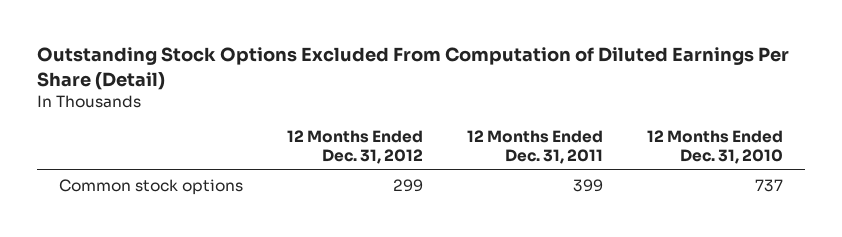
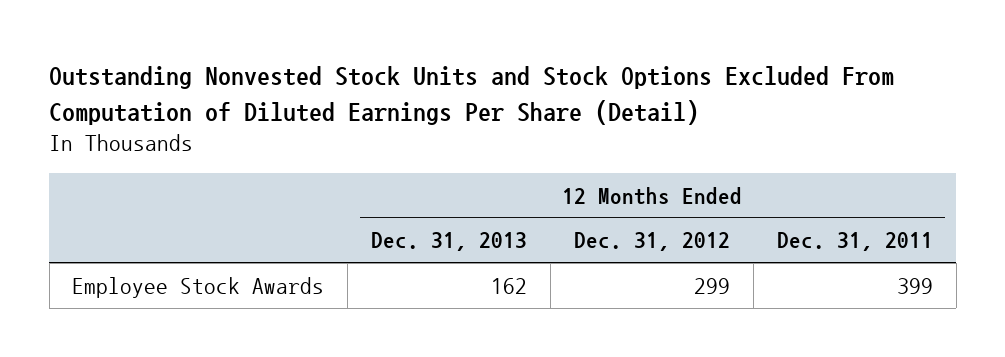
- Outstanding Stock Options Excluded From Computation of Diluted Earnings Per Share (Detail)
+ Outstanding Nonvested Stock Units and Stock Options Excluded From Computation of Diluted Earnings Per Share (Detail)
- | 12 Months Ended Dec. 31, 2012 | 12 Months Ended Dec. 31, 2011 | 12 Months Ended Dec. 31, 2010
+ | 12 Months Ended Dec. 31, 2013 | 12 Months Ended Dec. 31, 2012 | 12 Months Ended Dec. 31, 2011
- Common stock options | 299 | 399 | 737
+ Employee Stock Awards | 162 | 299 | 399

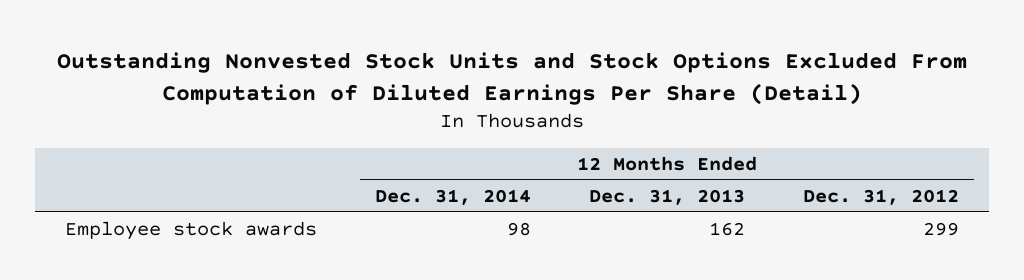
- | 12 Months Ended Dec. 31, 2013 | 12 Months Ended Dec. 31, 2012 | 12 Months Ended Dec. 31, 2011
+ | 12 Months Ended Dec. 31, 2014 | 12 Months Ended Dec. 31, 2013 | 12 Months Ended Dec. 31, 2012
- Employee Stock Awards | 162 | 299 | 399
+ Employee stock awards | 98 | 162 | 299

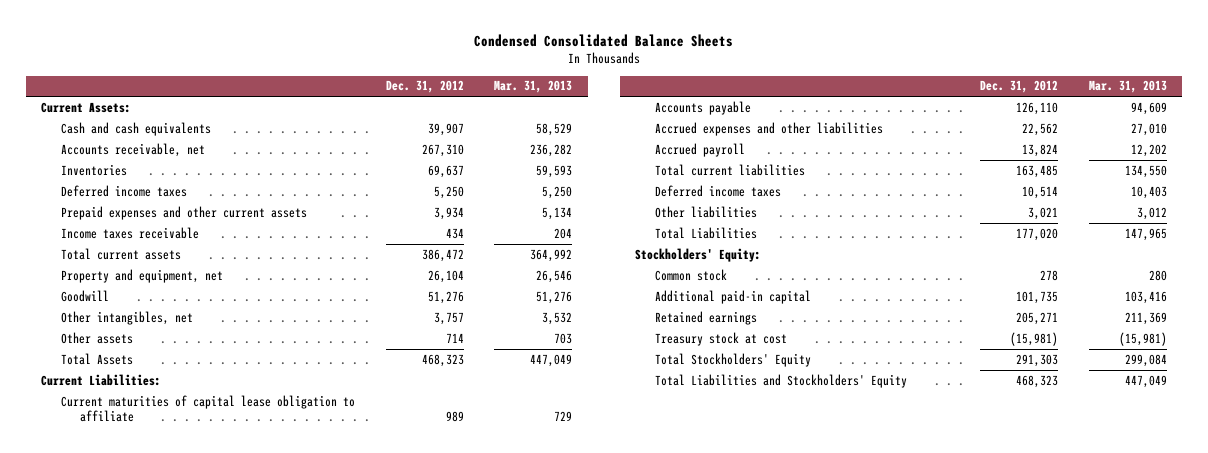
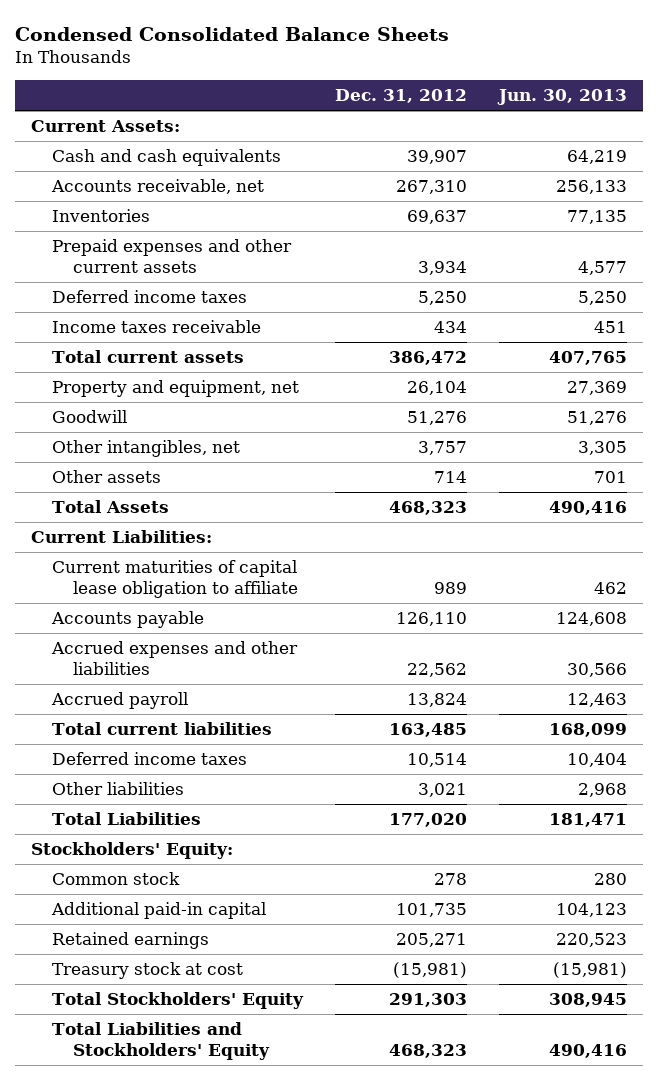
- | Dec. 31, 2012 | Mar. 31, 2013
+ | Dec. 31, 2012 | Jun. 30, 2013
moved down: Deferred income taxes | 5,250 | 5,250

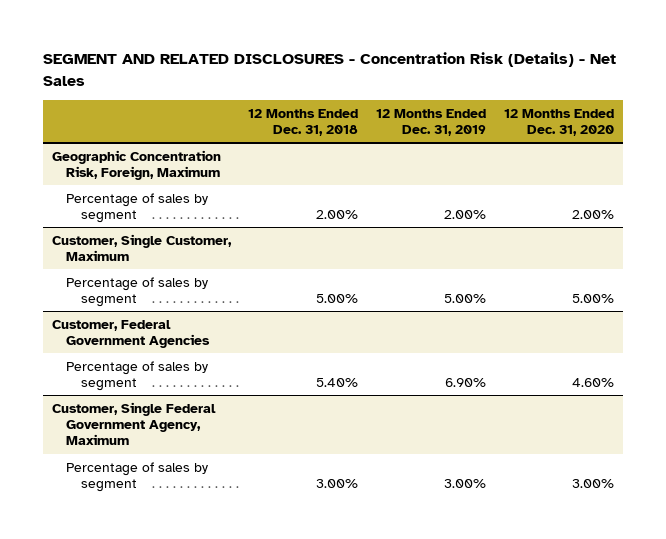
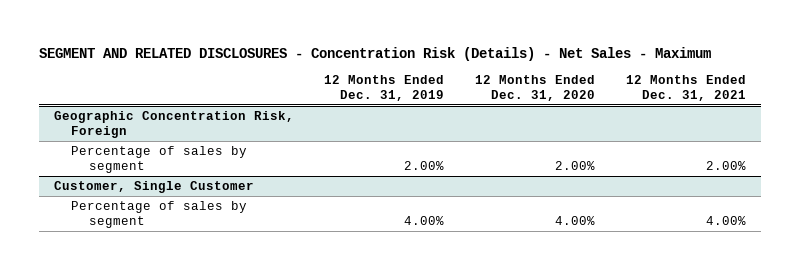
- SEGMENT AND RELATED DISCLOSURES - Concentration Risk (Details) - Net Sales
+ SEGMENT AND RELATED DISCLOSURES - Concentration Risk (Details) - Net Sales - Maximum
- | 12 Months Ended Dec. 31, 2018 | 12 Months Ended Dec. 31, 2019 | 12 Months Ended Dec. 31, 2020
+ | 12 Months Ended Dec. 31, 2019 | 12 Months Ended Dec. 31, 2020 | 12 Months Ended Dec. 31, 2021
- Geographic Concentration Risk, Foreign, Maximum
+ Geographic Concentration Risk, Foreign
- Customer, Single Customer, Maximum
- Percentage of sales by segment | 5.00% | 5.00% | 5.00%
- Customer, Federal Government Agencies
- Percentage of sales by segment | 5.40% | 6.90% | 4.60%
- Customer, Single Federal Government Agency, Maximum
- Percentage of sales by segment | 3.00% | 3.00% | 3.00%
+ Customer, Single Customer
+ Percentage of sales by segment | 4.00% | 4.00% | 4.00%

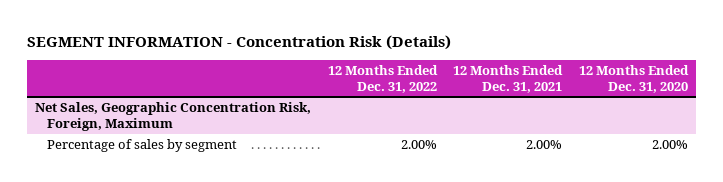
- SEGMENT AND RELATED DISCLOSURES - Concentration Risk (Details) - Net Sales - Maximum
+ SEGMENT INFORMATION - Concentration Risk (Details)
- | 12 Months Ended Dec. 31, 2019 | 12 Months Ended Dec. 31, 2020 | 12 Months Ended Dec. 31, 2021
+ | 12 Months Ended Dec. 31, 2022 | 12 Months Ended Dec. 31, 2021 | 12 Months Ended Dec. 31, 2020
- Geographic Concentration Risk, Foreign
+ Net Sales, Geographic Concentration Risk, Foreign, Maximum
- Customer, Single Customer
- Percentage of sales by segment | 4.00% | 4.00% | 4.00%

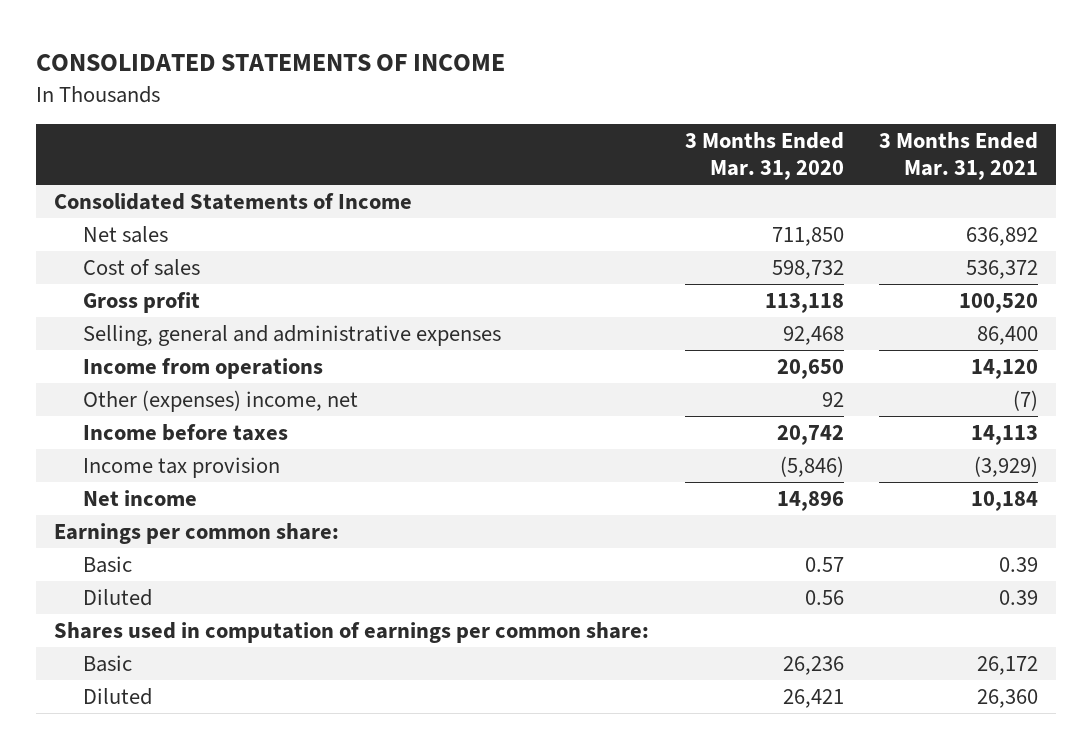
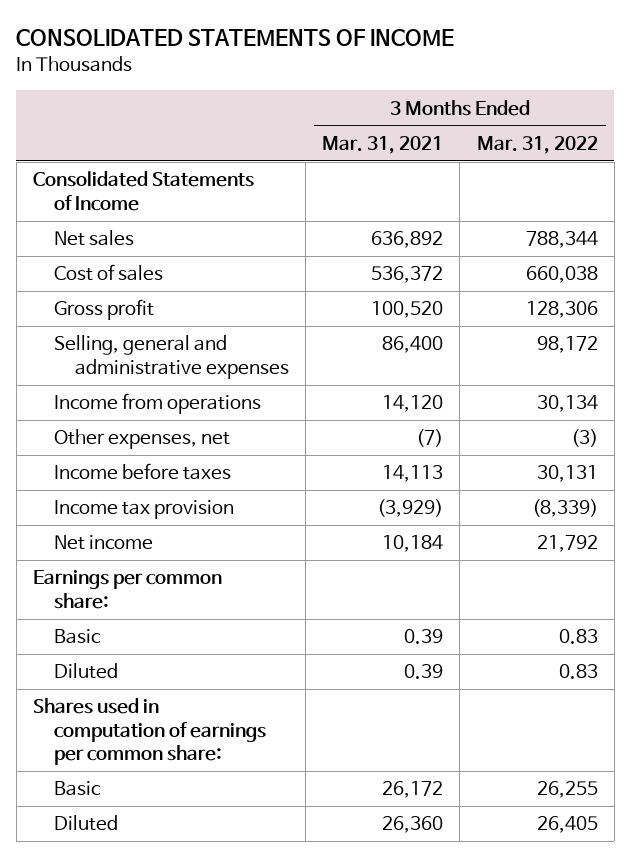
- | 3 Months Ended Mar. 31, 2020 | 3 Months Ended Mar. 31, 2021
+ | 3 Months Ended Mar. 31, 2021 | 3 Months Ended Mar. 31, 2022
- Other (expenses) income, net | 92 | (7)
+ Other expenses, net | (7) | (3)

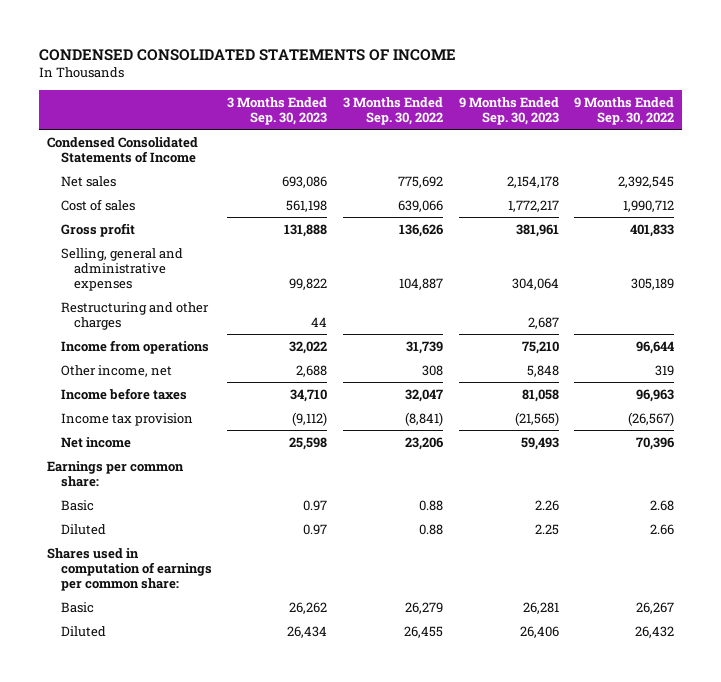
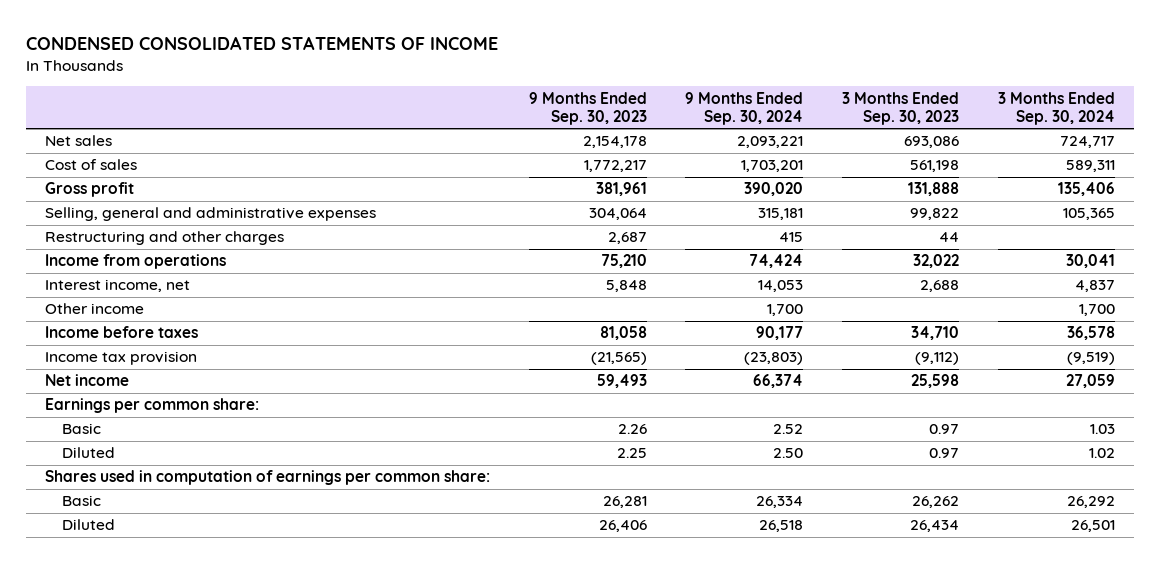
- | 3 Months Ended Sep. 30, 2023 | 3 Months Ended Sep. 30, 2022 | 9 Months Ended Sep. 30, 2023 | 9 Months Ended Sep. 30, 2022
+ | 9 Months Ended Sep. 30, 2023 | 9 Months Ended Sep. 30, 2024 | 3 Months Ended Sep. 30, 2023 | 3 Months Ended Sep. 30, 2024
- Condensed Consolidated Statements of Income
- Other income, net | 2,688 | 308 | 5,848 | 319
+ Interest income, net | 5,848 | 14,053 | 2,688 | 4,837
+ Other income | | 1,700 | | 1,700

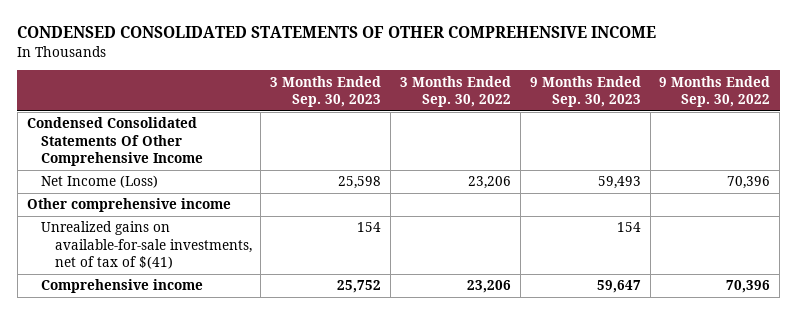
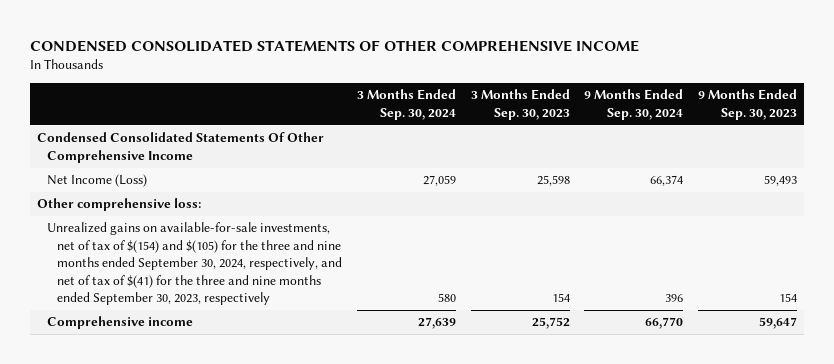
- | 3 Months Ended Sep. 30, 2023 | 3 Months Ended Sep. 30, 2022 | 9 Months Ended Sep. 30, 2023 | 9 Months Ended Sep. 30, 2022
+ | 3 Months Ended Sep. 30, 2024 | 3 Months Ended Sep. 30, 2023 | 9 Months Ended Sep. 30, 2024 | 9 Months Ended Sep. 30, 2023
- Other comprehensive income
- Unrealized gains on available-for-sale investments, net of tax of $(41) | 154 | | 154 |
+ Other comprehensive loss:
+ Unrealized gains on available-for-sale investments, net of tax of $(154) and $(105) for the three and nine months ended September 30, 2024, respectively, and net of tax of $(41) for the three and nine months ended September 30, 2023, respectively | 580 | 154 | 396 | 154

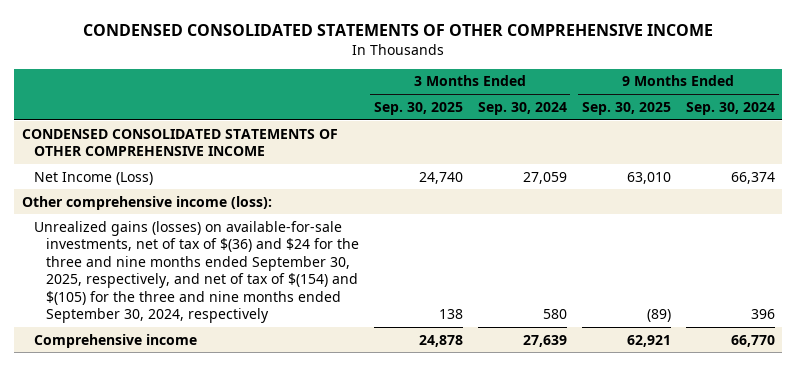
- | 3 Months Ended Sep. 30, 2024 | 3 Months Ended Sep. 30, 2023 | 9 Months Ended Sep. 30, 2024 | 9 Months Ended Sep. 30, 2023
+ | 3 Months Ended Sep. 30, 2025 | 3 Months Ended Sep. 30, 2024 | 9 Months Ended Sep. 30, 2025 | 9 Months Ended Sep. 30, 2024
- Condensed Consolidated Statements Of Other Comprehensive Income
+ CONDENSED CONSOLIDATED STATEMENTS OF OTHER COMPREHENSIVE INCOME
- Other comprehensive loss:
- Unrealized gains on available-for-sale investments, net of tax of $(154) and $(105) for the three and nine months ended September 30, 2024, respectively, and net of tax of $(41) for the three and nine months ended September 30, 2023, respectively | 580 | 154 | 396 | 154
+ Other comprehensive income (loss):
+ Unrealized gains (losses) on available-for-sale investments, net of tax of $(36) and $24 for the three and nine months ended September 30, 2025, respectively, and net of tax of $(154) and $(105) for the three and nine months ended September 30, 2024, respectively | 138 | 580 | (89) | 396

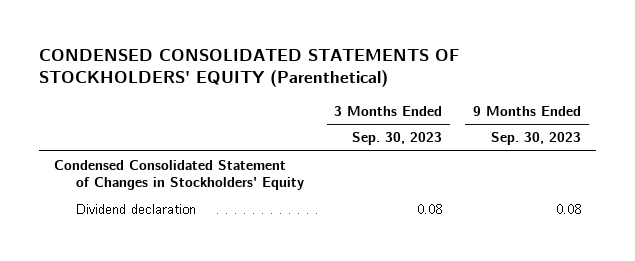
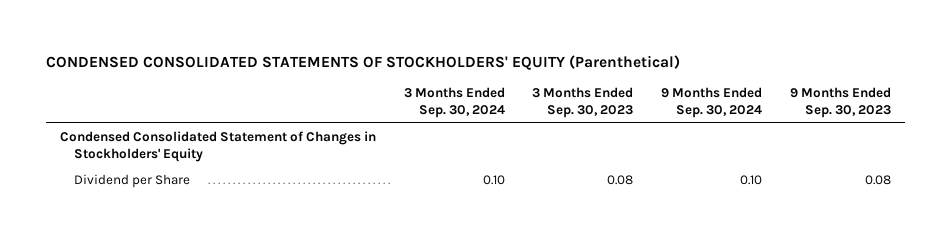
- | 3 Months Ended Sep. 30, 2023 | 9 Months Ended Sep. 30, 2023
+ | 3 Months Ended Sep. 30, 2024 | 3 Months Ended Sep. 30, 2023 | 9 Months Ended Sep. 30, 2024 | 9 Months Ended Sep. 30, 2023
- Dividend declaration | 0.08 | 0.08
+ Dividend per Share | 0.10 | 0.08 | 0.10 | 0.08

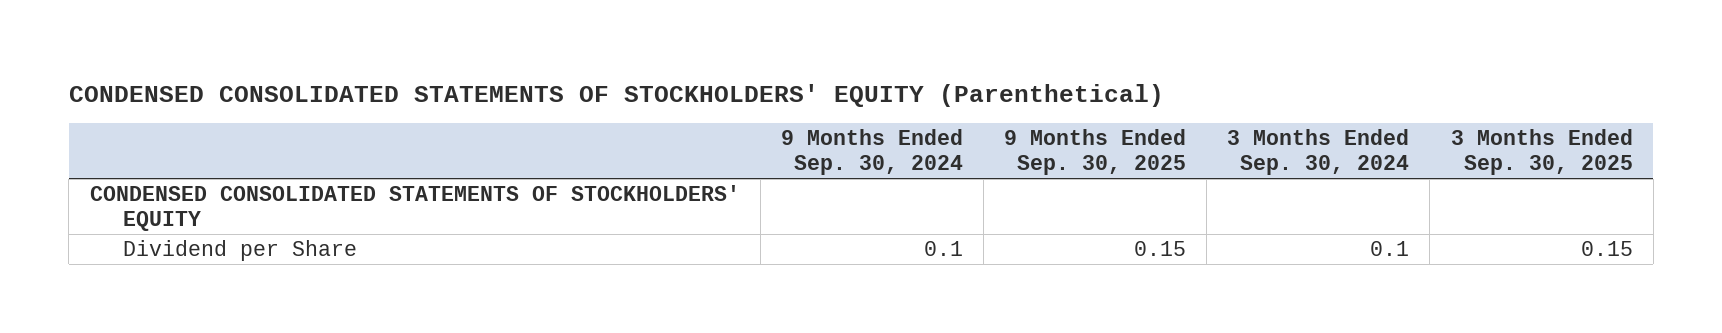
- | 3 Months Ended Sep. 30, 2024 | 3 Months Ended Sep. 30, 2023 | 9 Months Ended Sep. 30, 2024 | 9 Months Ended Sep. 30, 2023
+ | 9 Months Ended Sep. 30, 2024 | 9 Months Ended Sep. 30, 2025 | 3 Months Ended Sep. 30, 2024 | 3 Months Ended Sep. 30, 2025
- Condensed Consolidated Statement of Changes in Stockholders' Equity
- Dividend per Share | 0.10 | 0.08 | 0.10 | 0.08
+ CONDENSED CONSOLIDATED STATEMENTS OF STOCKHOLDERS' EQUITY
+ Dividend per Share | 0.1 | 0.15 | 0.1 | 0.15

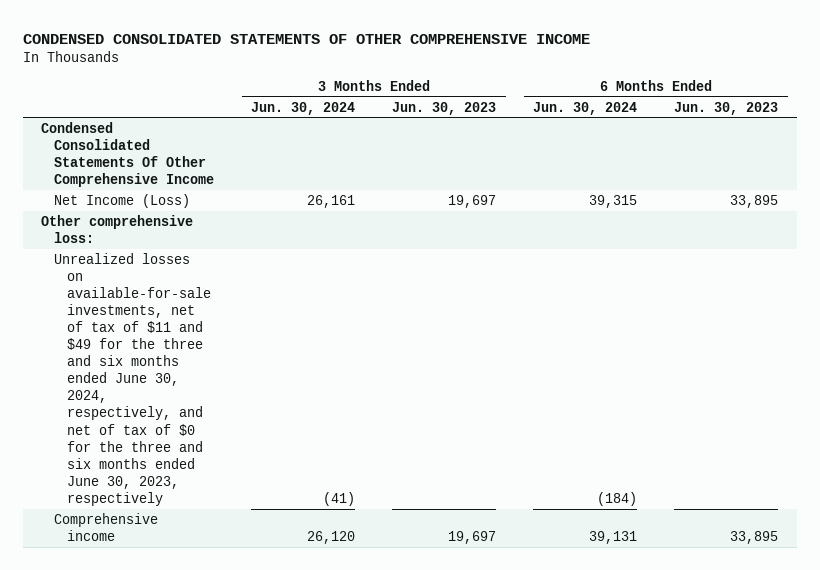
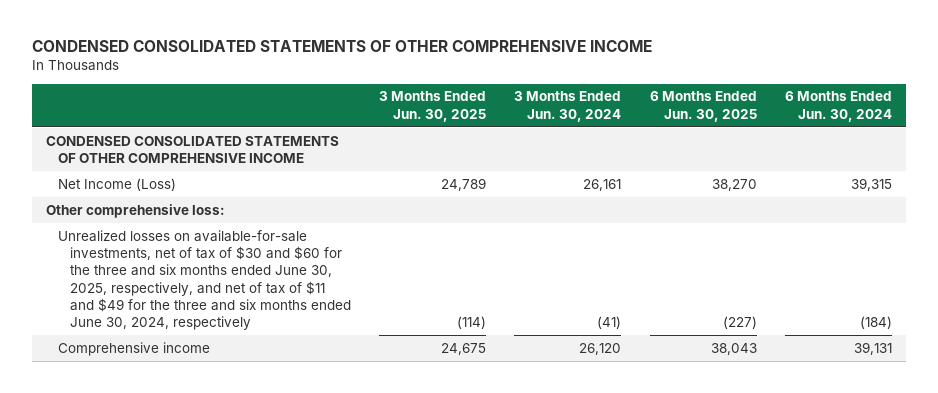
- | 3 Months Ended Jun. 30, 2024 | 3 Months Ended Jun. 30, 2023 | 6 Months Ended Jun. 30, 2024 | 6 Months Ended Jun. 30, 2023
+ | 3 Months Ended Jun. 30, 2025 | 3 Months Ended Jun. 30, 2024 | 6 Months Ended Jun. 30, 2025 | 6 Months Ended Jun. 30, 2024
- Condensed Consolidated Statements Of Other Comprehensive Income
+ CONDENSED CONSOLIDATED STATEMENTS OF OTHER COMPREHENSIVE INCOME
- Unrealized losses on available-for-sale investments, net of tax of $11 and $49 for the three and six months ended June 30, 2024, respectively, and net of tax of $0 for the three and six months ended June 30, 2023, respectively | (41) | | (184) |
+ Unrealized losses on available-for-sale investments, net of tax of $30 and $60 for the three and six months ended June 30, 2025, respectively, and net of tax of $11 and $49 for the three and six months ended June 30, 2024, respectively | (114) | (41) | (227) | (184)

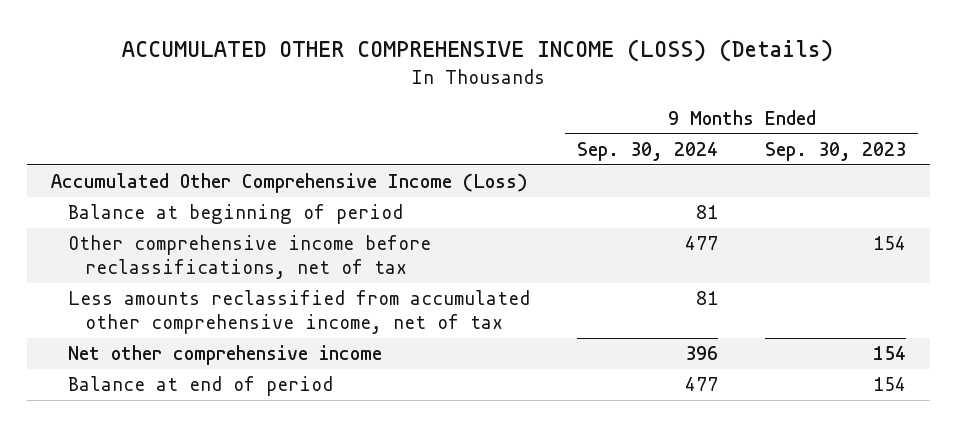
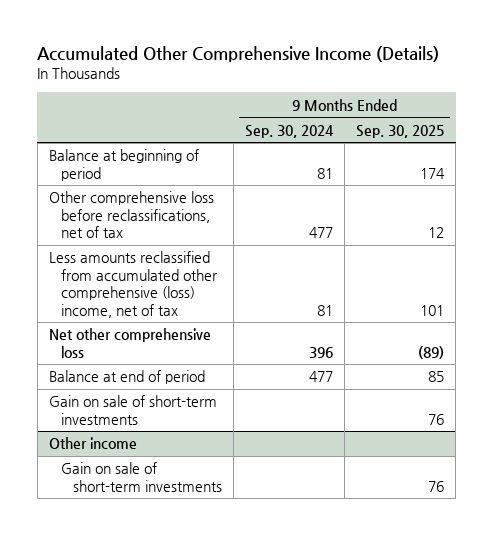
- ACCUMULATED OTHER COMPREHENSIVE INCOME (LOSS) (Details)
+ Accumulated Other Comprehensive Income (Details)
- | 9 Months Ended Sep. 30, 2024 | 9 Months Ended Sep. 30, 2023
+ | 9 Months Ended Sep. 30, 2024 | 9 Months Ended Sep. 30, 2025
- Accumulated Other Comprehensive Income (Loss)
- Other comprehensive income before reclassifications, net of tax | 477 | 154
- Less amounts reclassified from accumulated other comprehensive income, net of tax | 81 |
- Net other comprehensive income | 396 | 154
+ Other comprehensive loss before reclassifications, net of tax | 477 | 12
+ Less amounts reclassified from accumulated other comprehensive (loss) income, net of tax | 81 | 101
+ Net other comprehensive loss | 396 | (89)
+ Gain on sale of short-term investments | | 76
+ Other income
+ Gain on sale of short-term investments | | 76

